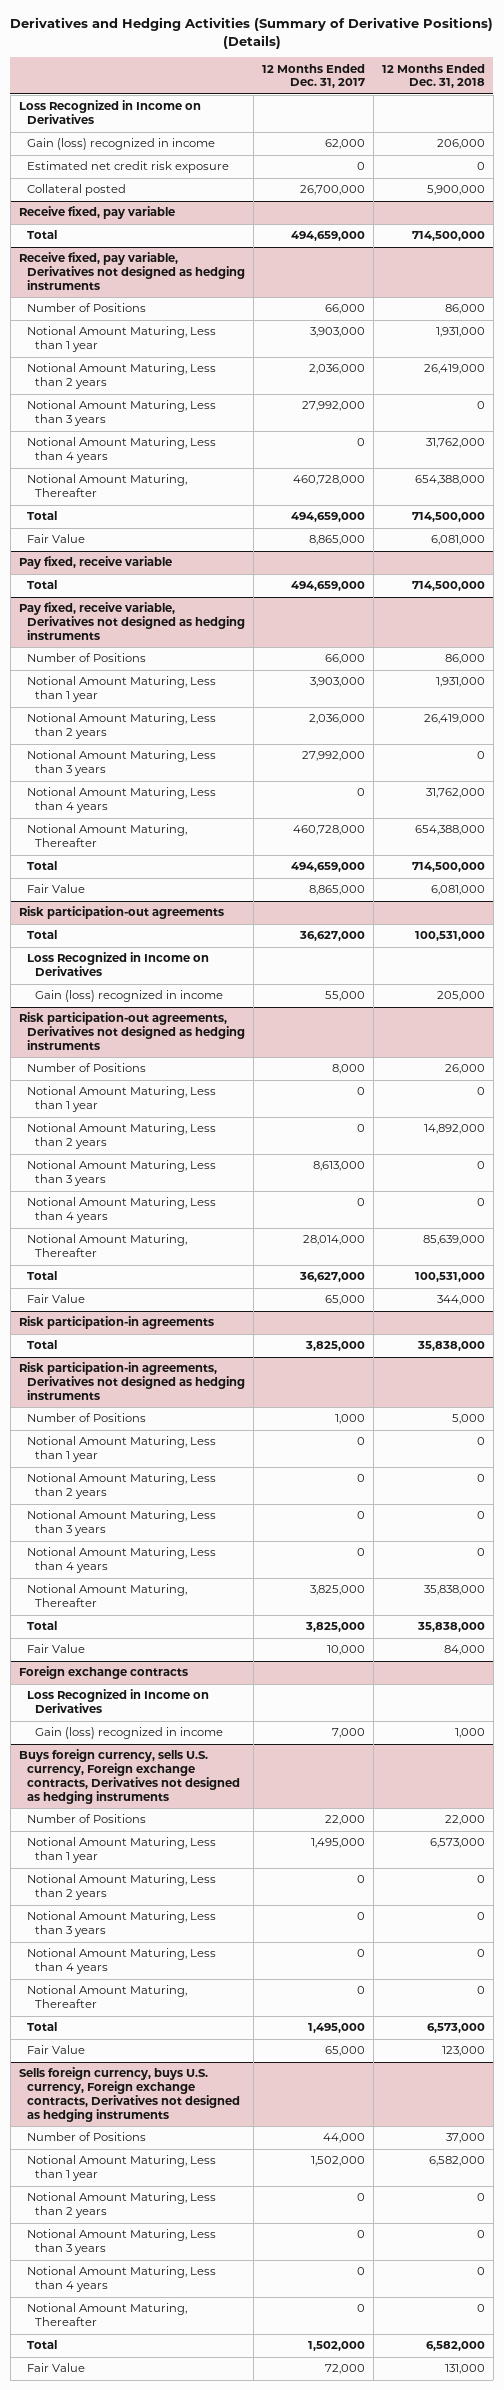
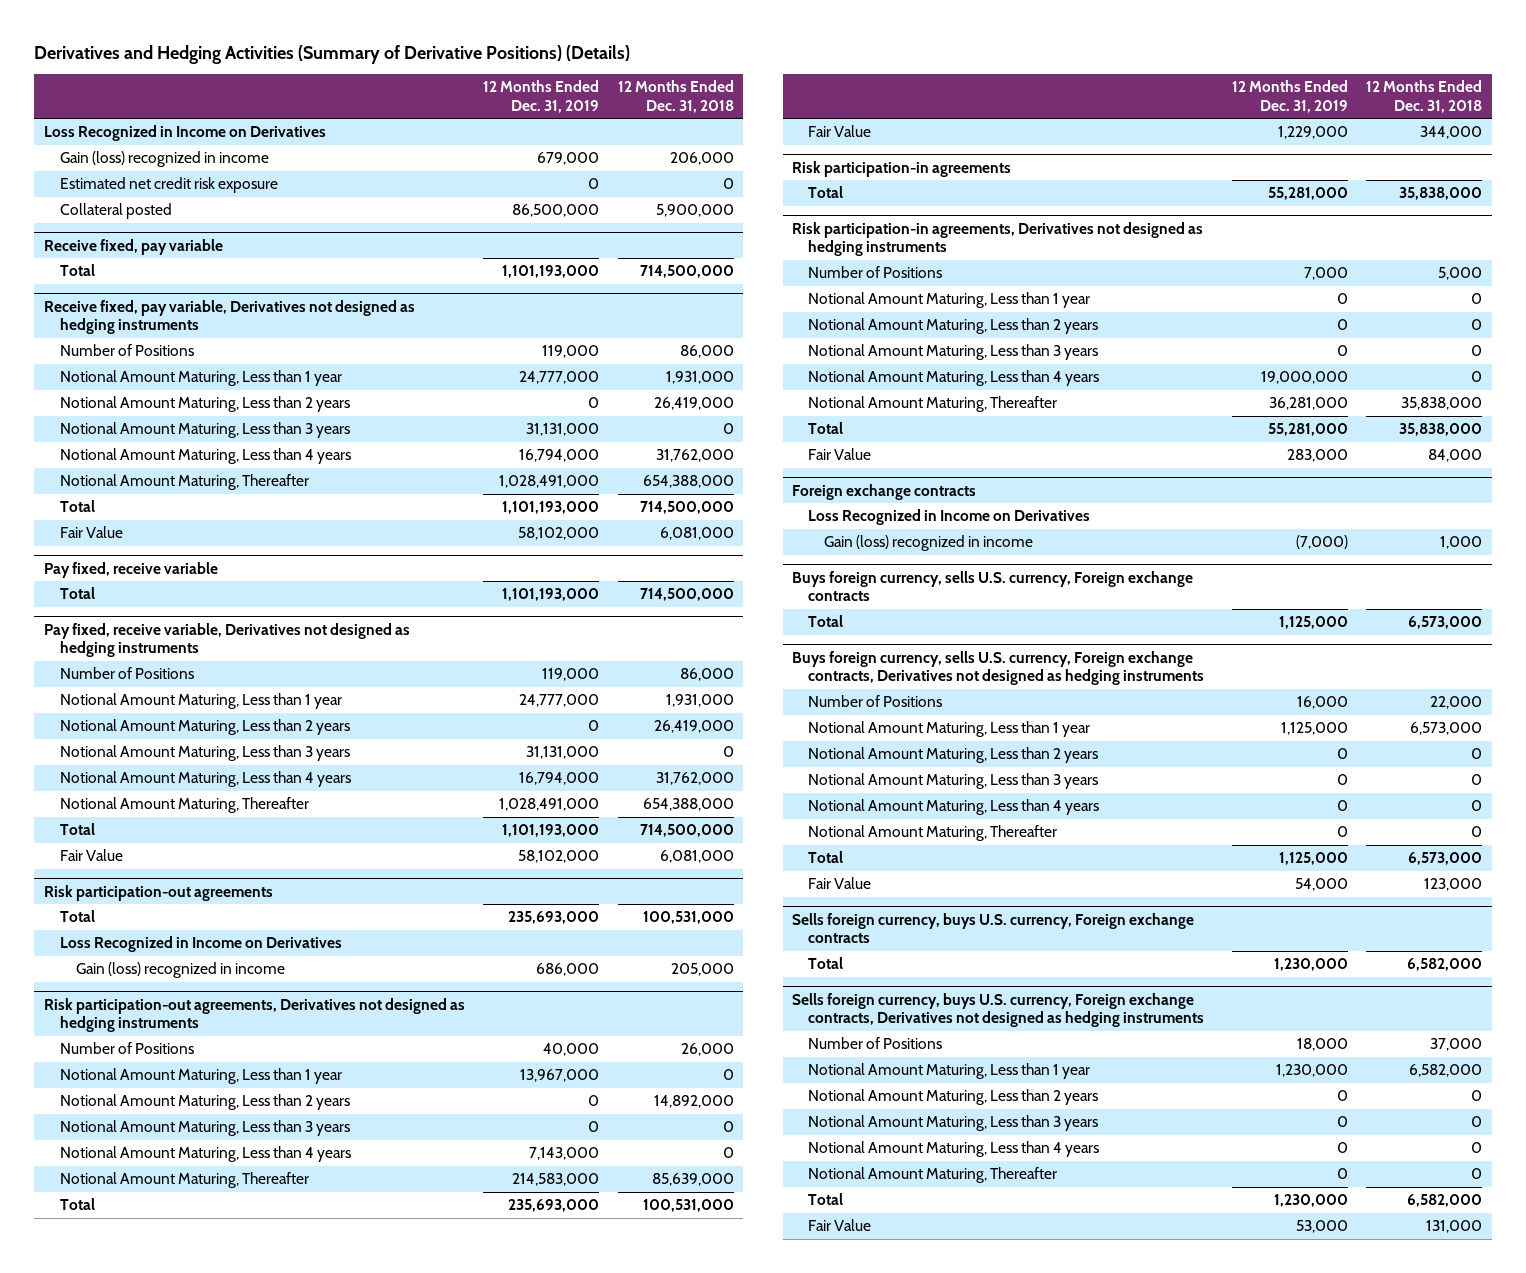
- | 12 Months Ended Dec. 31, 2017 | 12 Months Ended Dec. 31, 2018
+ | 12 Months Ended Dec. 31, 2019 | 12 Months Ended Dec. 31, 2018
+ Buys foreign currency, sells U.S. currency, Foreign exchange contracts
+ Total | 1,125,000 | 6,573,000
+ Sells foreign currency, buys U.S. currency, Foreign exchange contracts
+ Total | 1,230,000 | 6,582,000

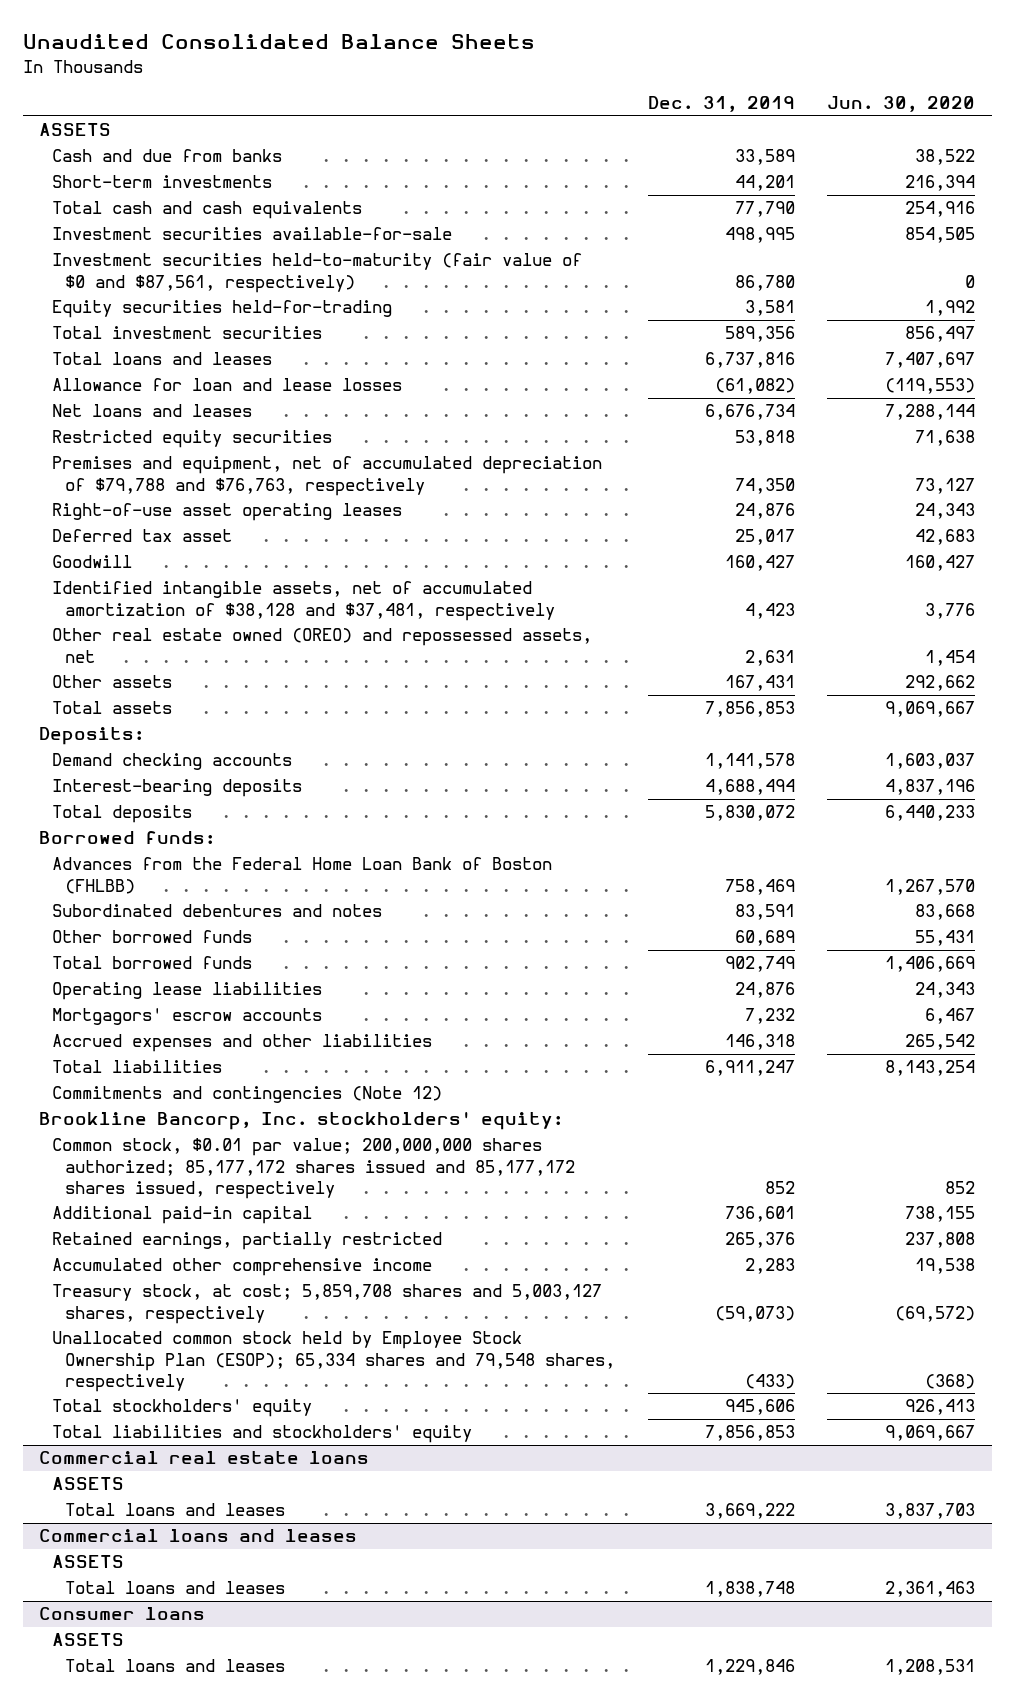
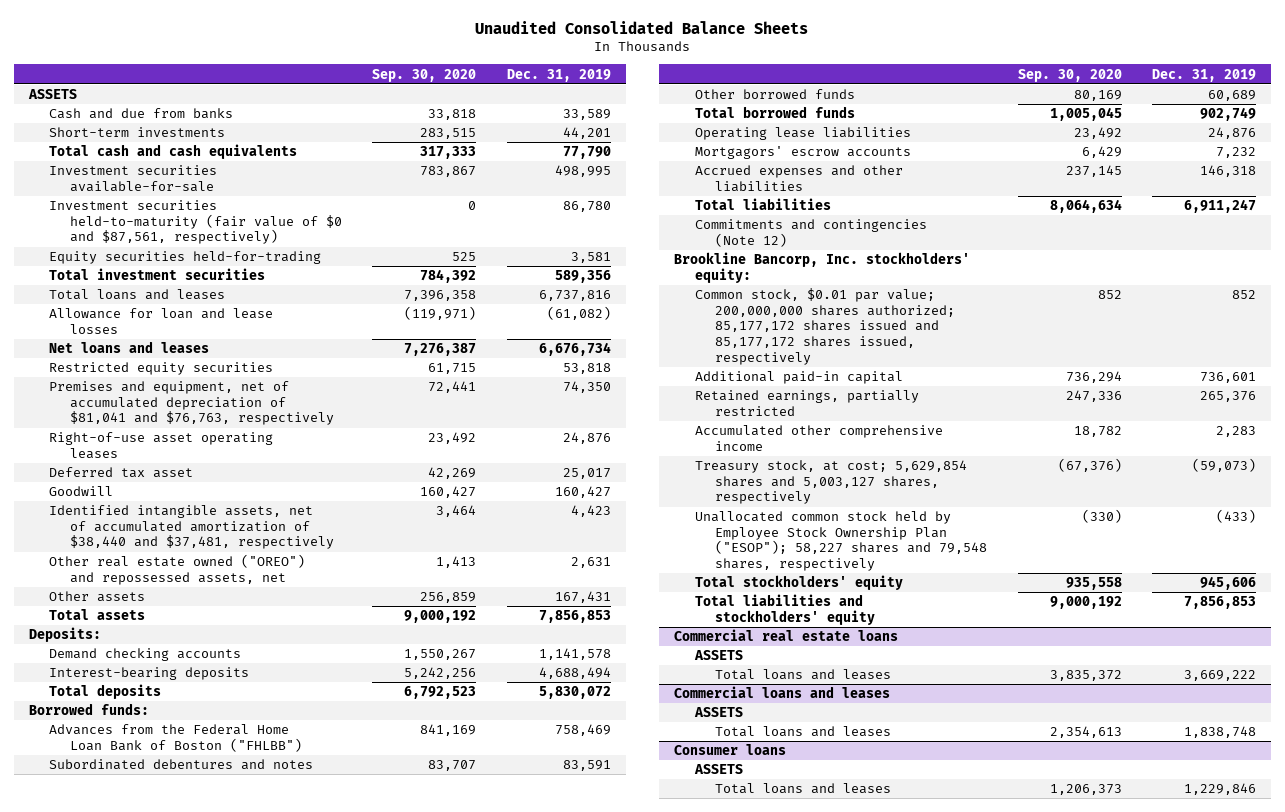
- | Dec. 31, 2019 | Jun. 30, 2020
+ | Sep. 30, 2020 | Dec. 31, 2019
- Premises and equipment, net of accumulated depreciation of $79,788 and $76,763, respectively | 74,350 | 73,127
+ Premises and equipment, net of accumulated depreciation of $81,041 and $76,763, respectively | 72,441 | 74,350
- Identified intangible assets, net of accumulated amortization of $38,128 and $37,481, respectively | 4,423 | 3,776
- Other real estate owned (OREO) and repossessed assets, net | 2,631 | 1,454
+ Identified intangible assets, net of accumulated amortization of $38,440 and $37,481, respectively | 3,464 | 4,423
+ Other real estate owned ("OREO") and repossessed assets, net | 1,413 | 2,631
- Advances from the Federal Home Loan Bank of Boston (FHLBB) | 758,469 | 1,267,570
+ Advances from the Federal Home Loan Bank of Boston ("FHLBB") | 841,169 | 758,469
- Treasury stock, at cost; 5,859,708 shares and 5,003,127 shares, respectively | (59,073) | (69,572)
- Unallocated common stock held by Employee Stock Ownership Plan (ESOP); 65,334 shares and 79,548 shares, respectively | (433) | (368)
+ Treasury stock, at cost; 5,629,854 shares and 5,003,127 shares, respectively | (67,376) | (59,073)
+ Unallocated common stock held by Employee Stock Ownership Plan ("ESOP"); 58,227 shares and 79,548 shares, respectively | (330) | (433)

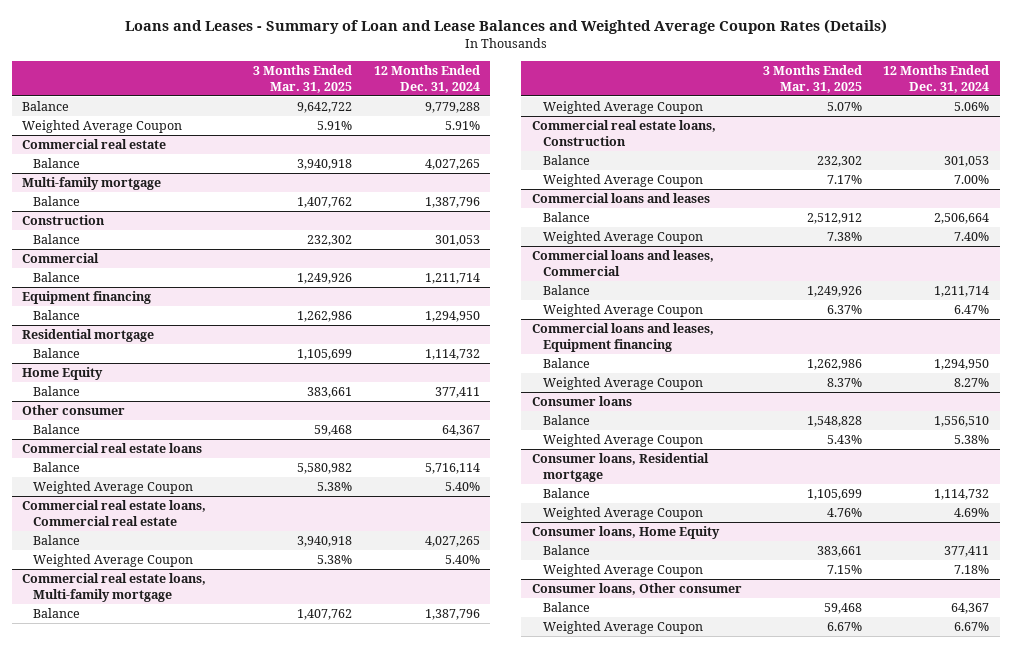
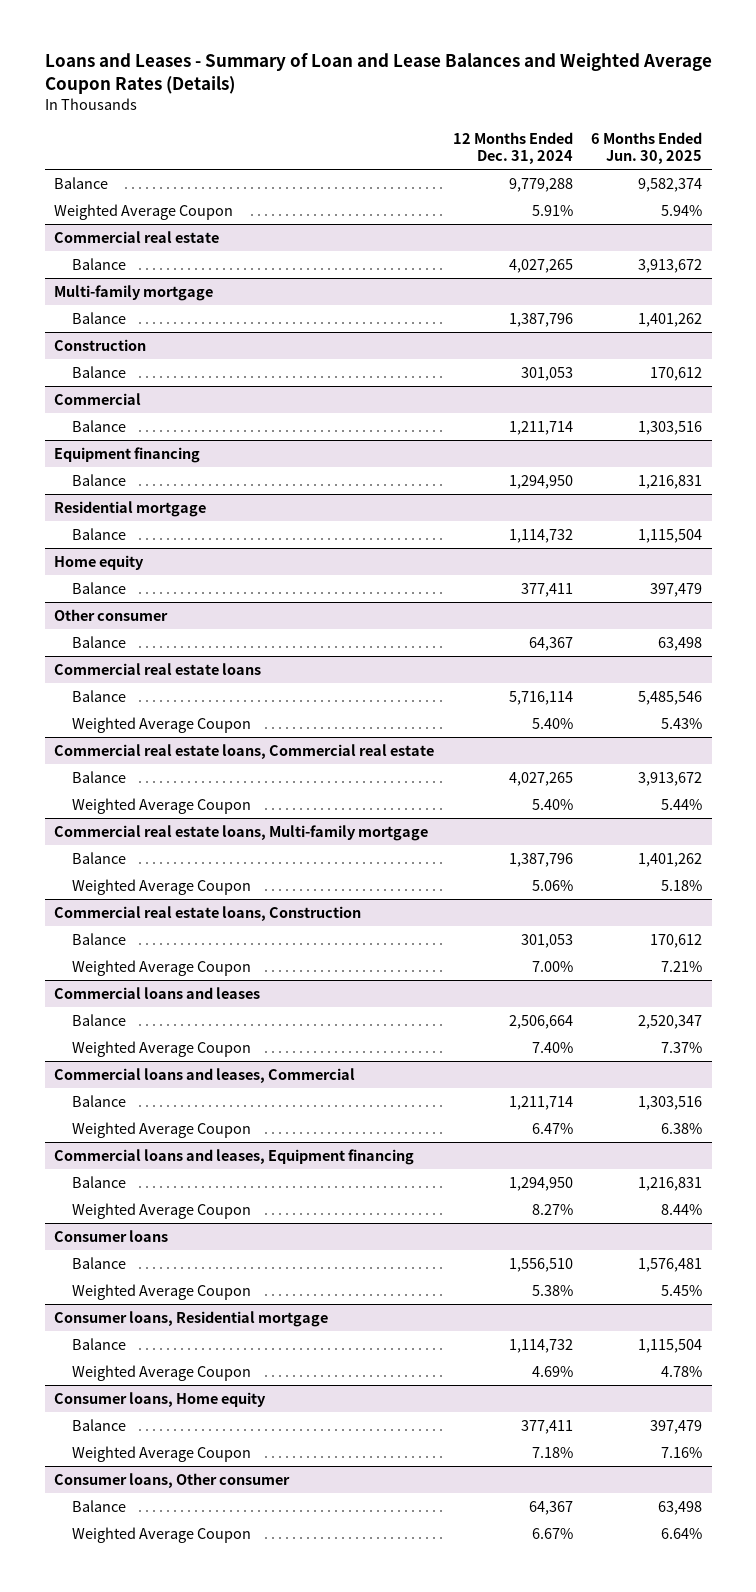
- | 3 Months Ended Mar. 31, 2025 | 12 Months Ended Dec. 31, 2024
+ | 12 Months Ended Dec. 31, 2024 | 6 Months Ended Jun. 30, 2025
- Home Equity
+ Home equity
- Consumer loans, Home Equity
+ Consumer loans, Home equity

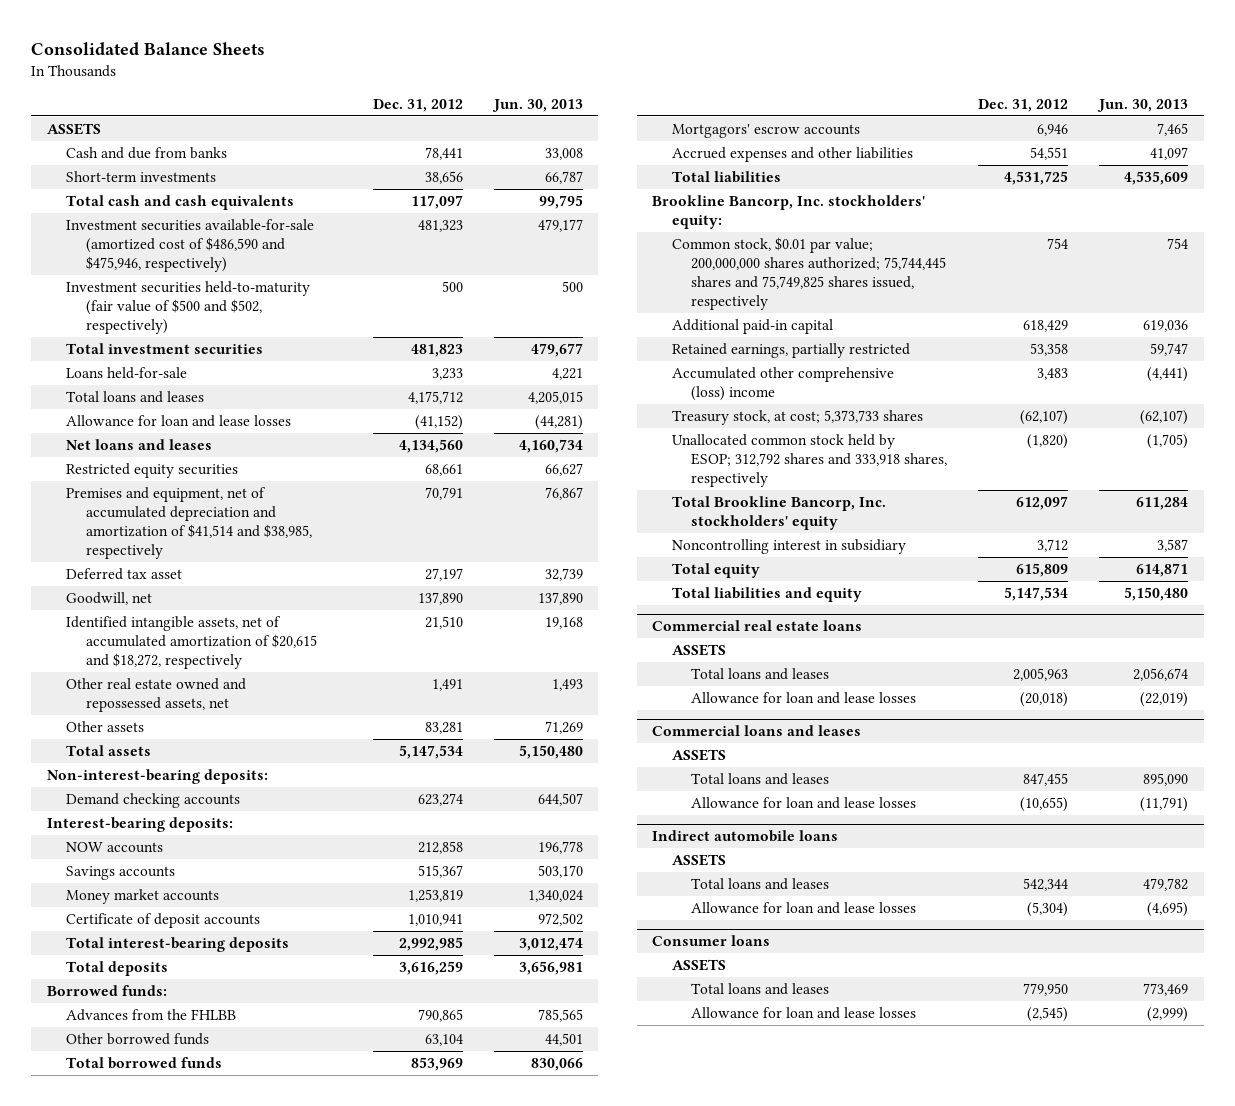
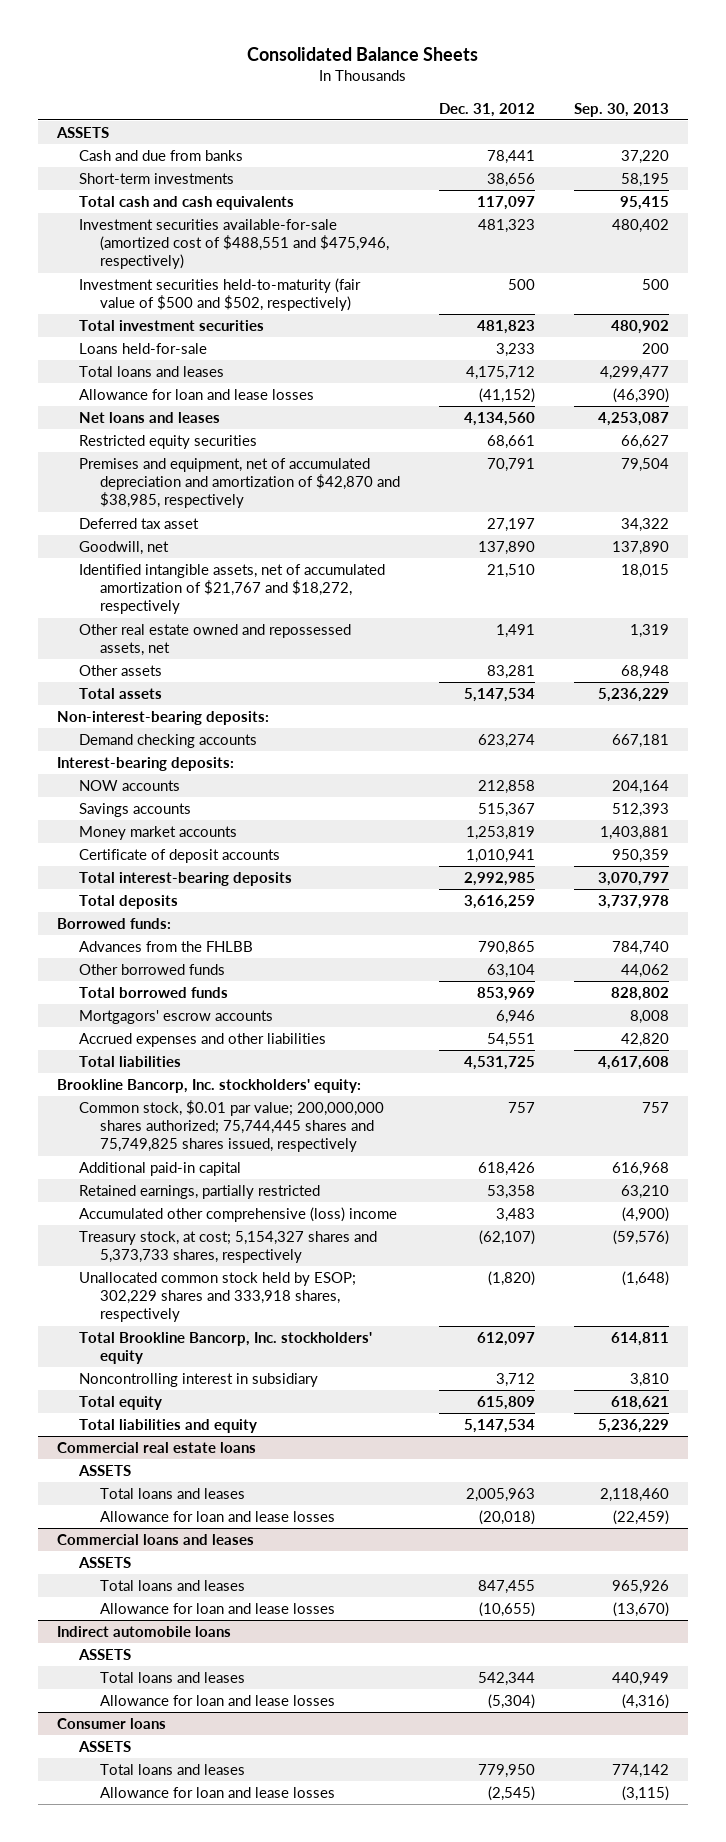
- | Dec. 31, 2012 | Jun. 30, 2013
+ | Dec. 31, 2012 | Sep. 30, 2013
- Investment securities available-for-sale (amortized cost of $486,590 and $475,946, respectively) | 481,323 | 479,177
+ Investment securities available-for-sale (amortized cost of $488,551 and $475,946, respectively) | 481,323 | 480,402
- Premises and equipment, net of accumulated depreciation and amortization of $41,514 and $38,985, respectively | 70,791 | 76,867
+ Premises and equipment, net of accumulated depreciation and amortization of $42,870 and $38,985, respectively | 70,791 | 79,504
- Identified intangible assets, net of accumulated amortization of $20,615 and $18,272, respectively | 21,510 | 19,168
+ Identified intangible assets, net of accumulated amortization of $21,767 and $18,272, respectively | 21,510 | 18,015
- Common stock, $0.01 par value; 200,000,000 shares authorized; 75,744,445 shares and 75,749,825 shares issued, respectively | 754 | 754
- Additional paid-in capital | 618,429 | 619,036
+ Common stock, $0.01 par value; 200,000,000 shares authorized; 75,744,445 shares and 75,749,825 shares issued, respectively | 757 | 757
+ Additional paid-in capital | 618,426 | 616,968
- Treasury stock, at cost; 5,373,733 shares | (62,107) | (62,107)
- Unallocated common stock held by ESOP; 312,792 shares and 333,918 shares, respectively | (1,820) | (1,705)
+ Treasury stock, at cost; 5,154,327 shares and 5,373,733 shares, respectively | (62,107) | (59,576)
+ Unallocated common stock held by ESOP; 302,229 shares and 333,918 shares, respectively | (1,820) | (1,648)

